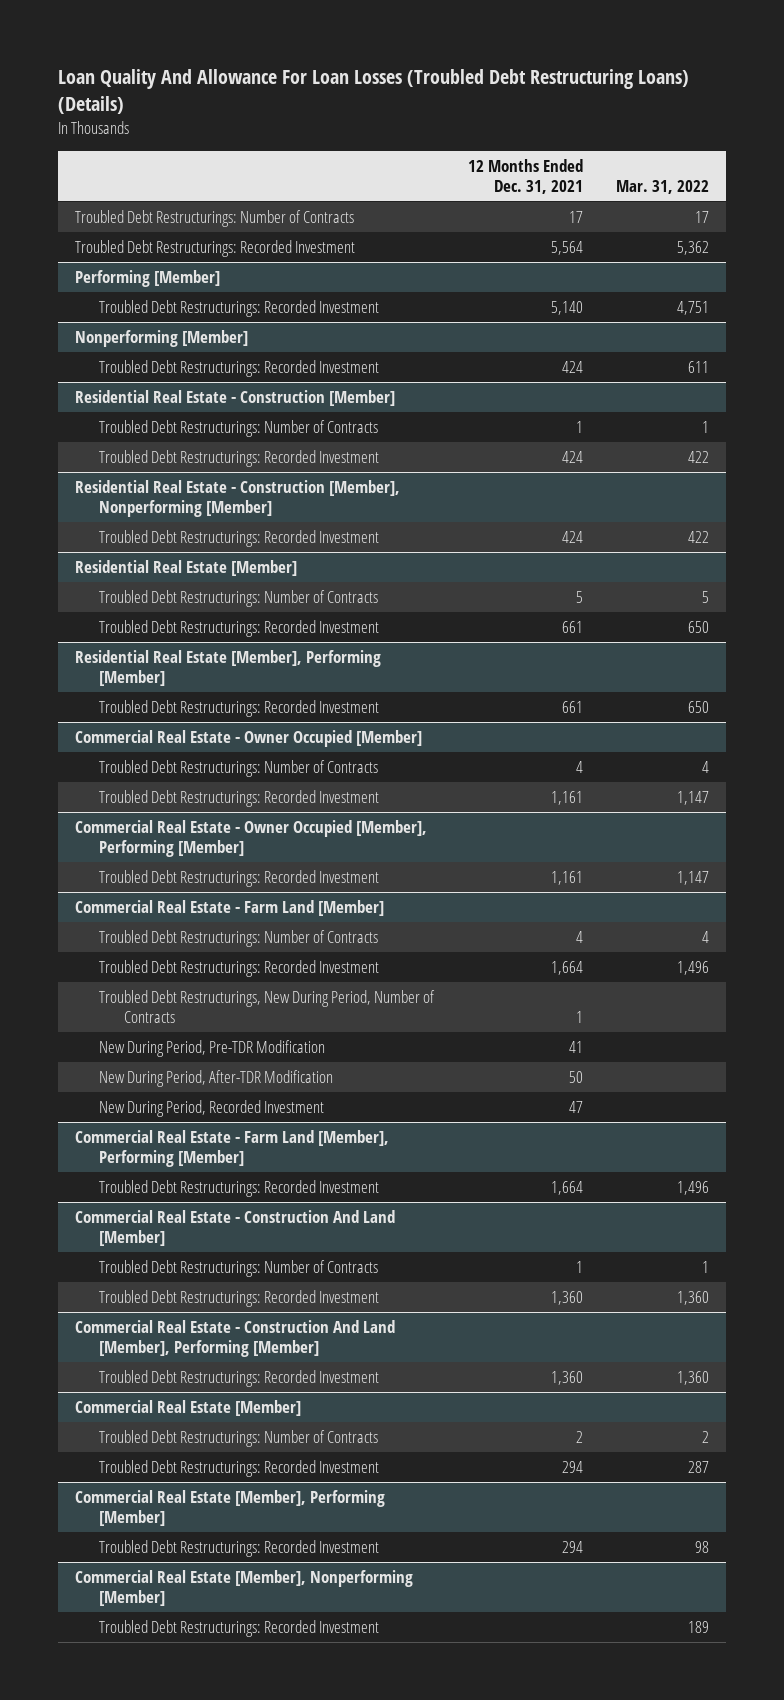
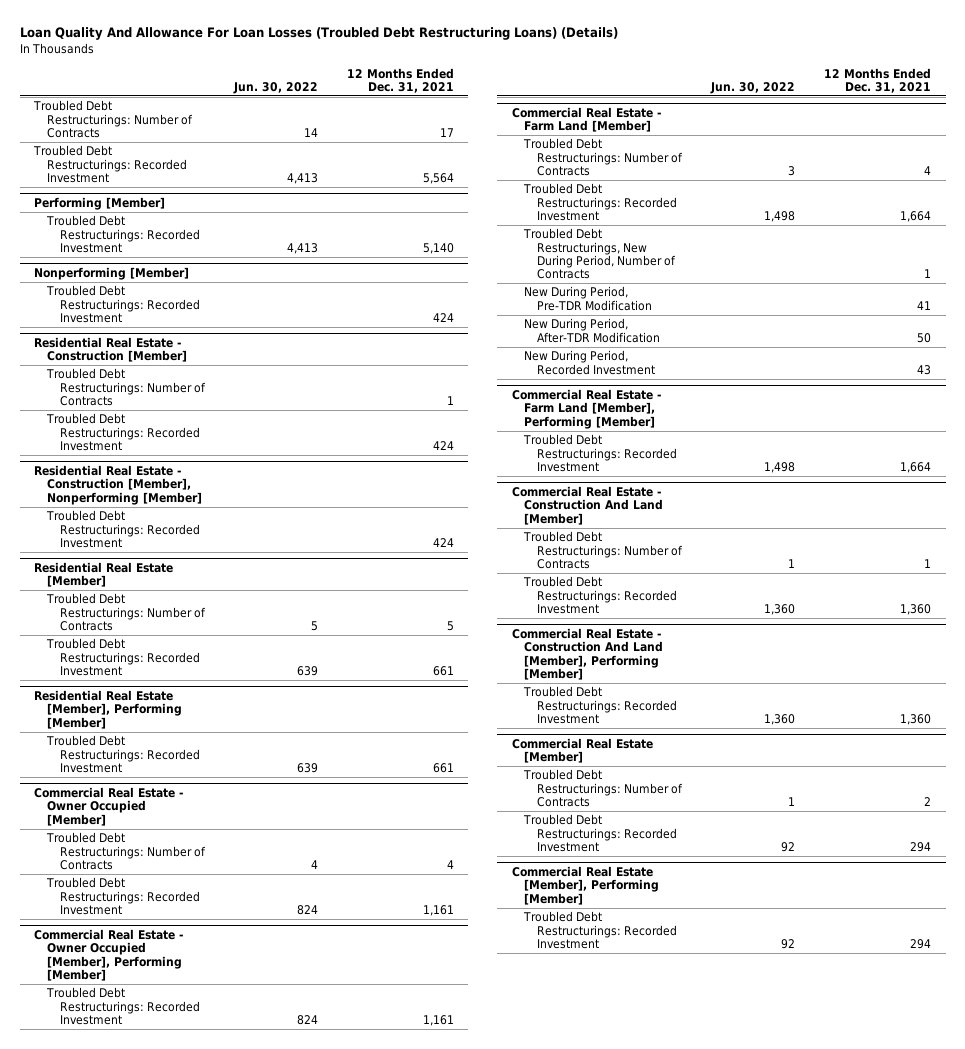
- | 12 Months Ended Dec. 31, 2021 | Mar. 31, 2022
+ | Jun. 30, 2022 | 12 Months Ended Dec. 31, 2021
@ Commercial Real Estate - Farm Land [Member]
- New During Period, Recorded Investment | 47 |
+ New During Period, Recorded Investment | | 43
- Commercial Real Estate [Member], Nonperforming [Member]
- Troubled Debt Restructurings: Recorded Investment | | 189

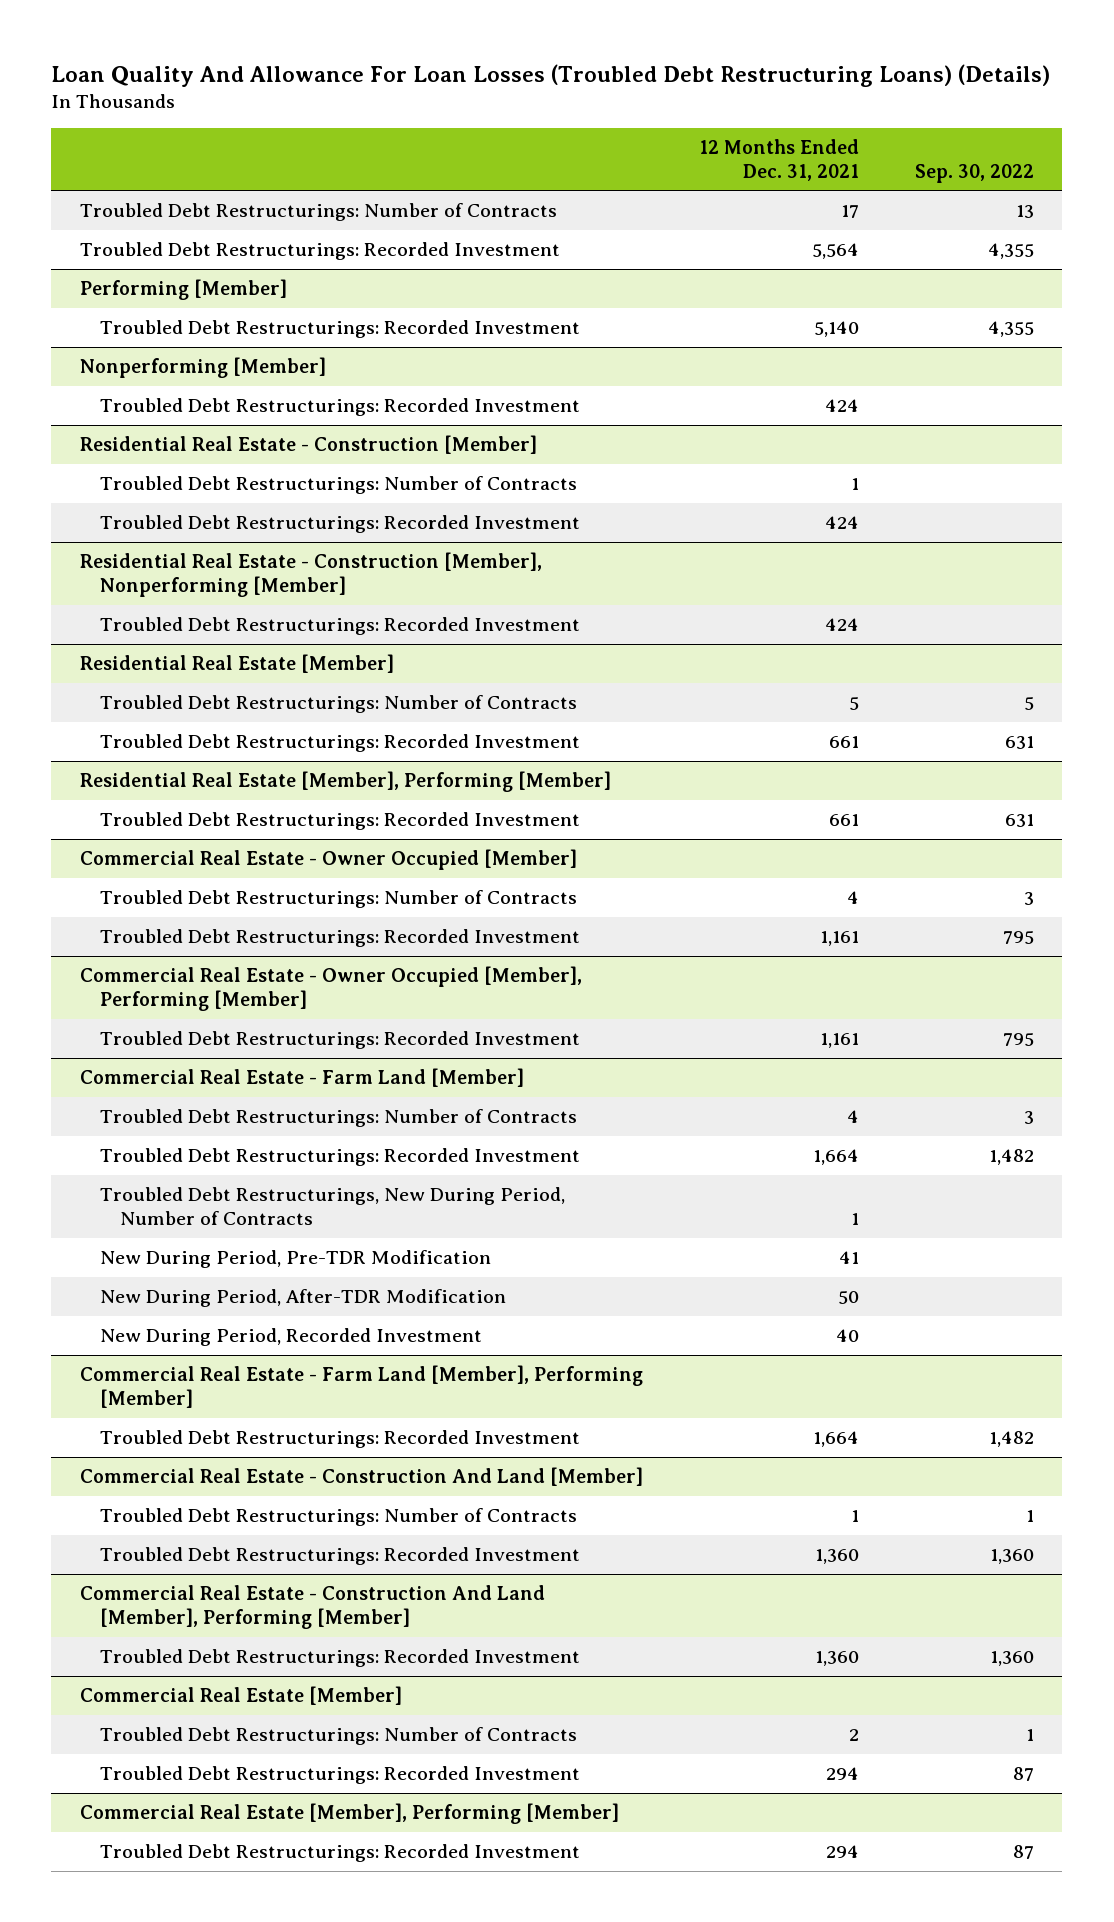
- | Jun. 30, 2022 | 12 Months Ended Dec. 31, 2021
+ | 12 Months Ended Dec. 31, 2021 | Sep. 30, 2022
@ Commercial Real Estate - Farm Land [Member]
- New During Period, Recorded Investment | | 43
+ New During Period, Recorded Investment | 40 |

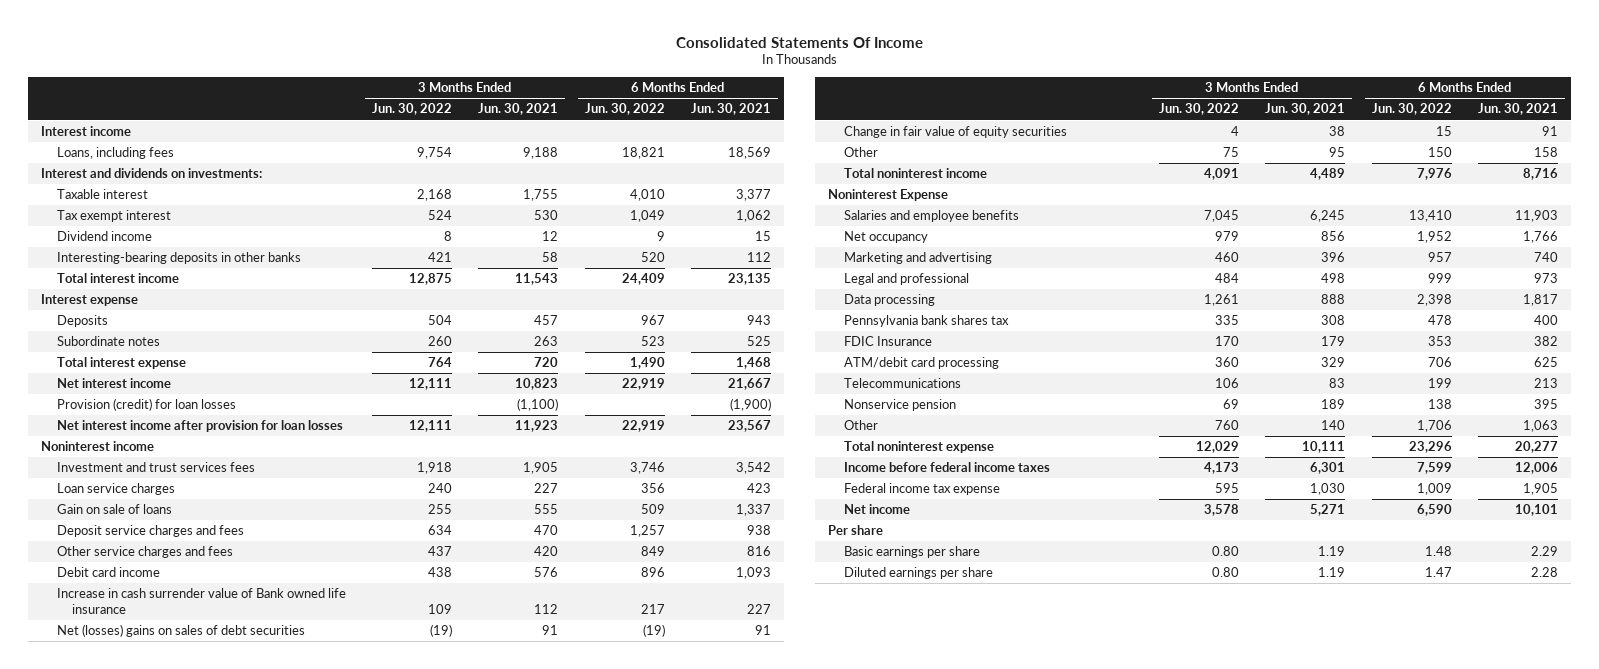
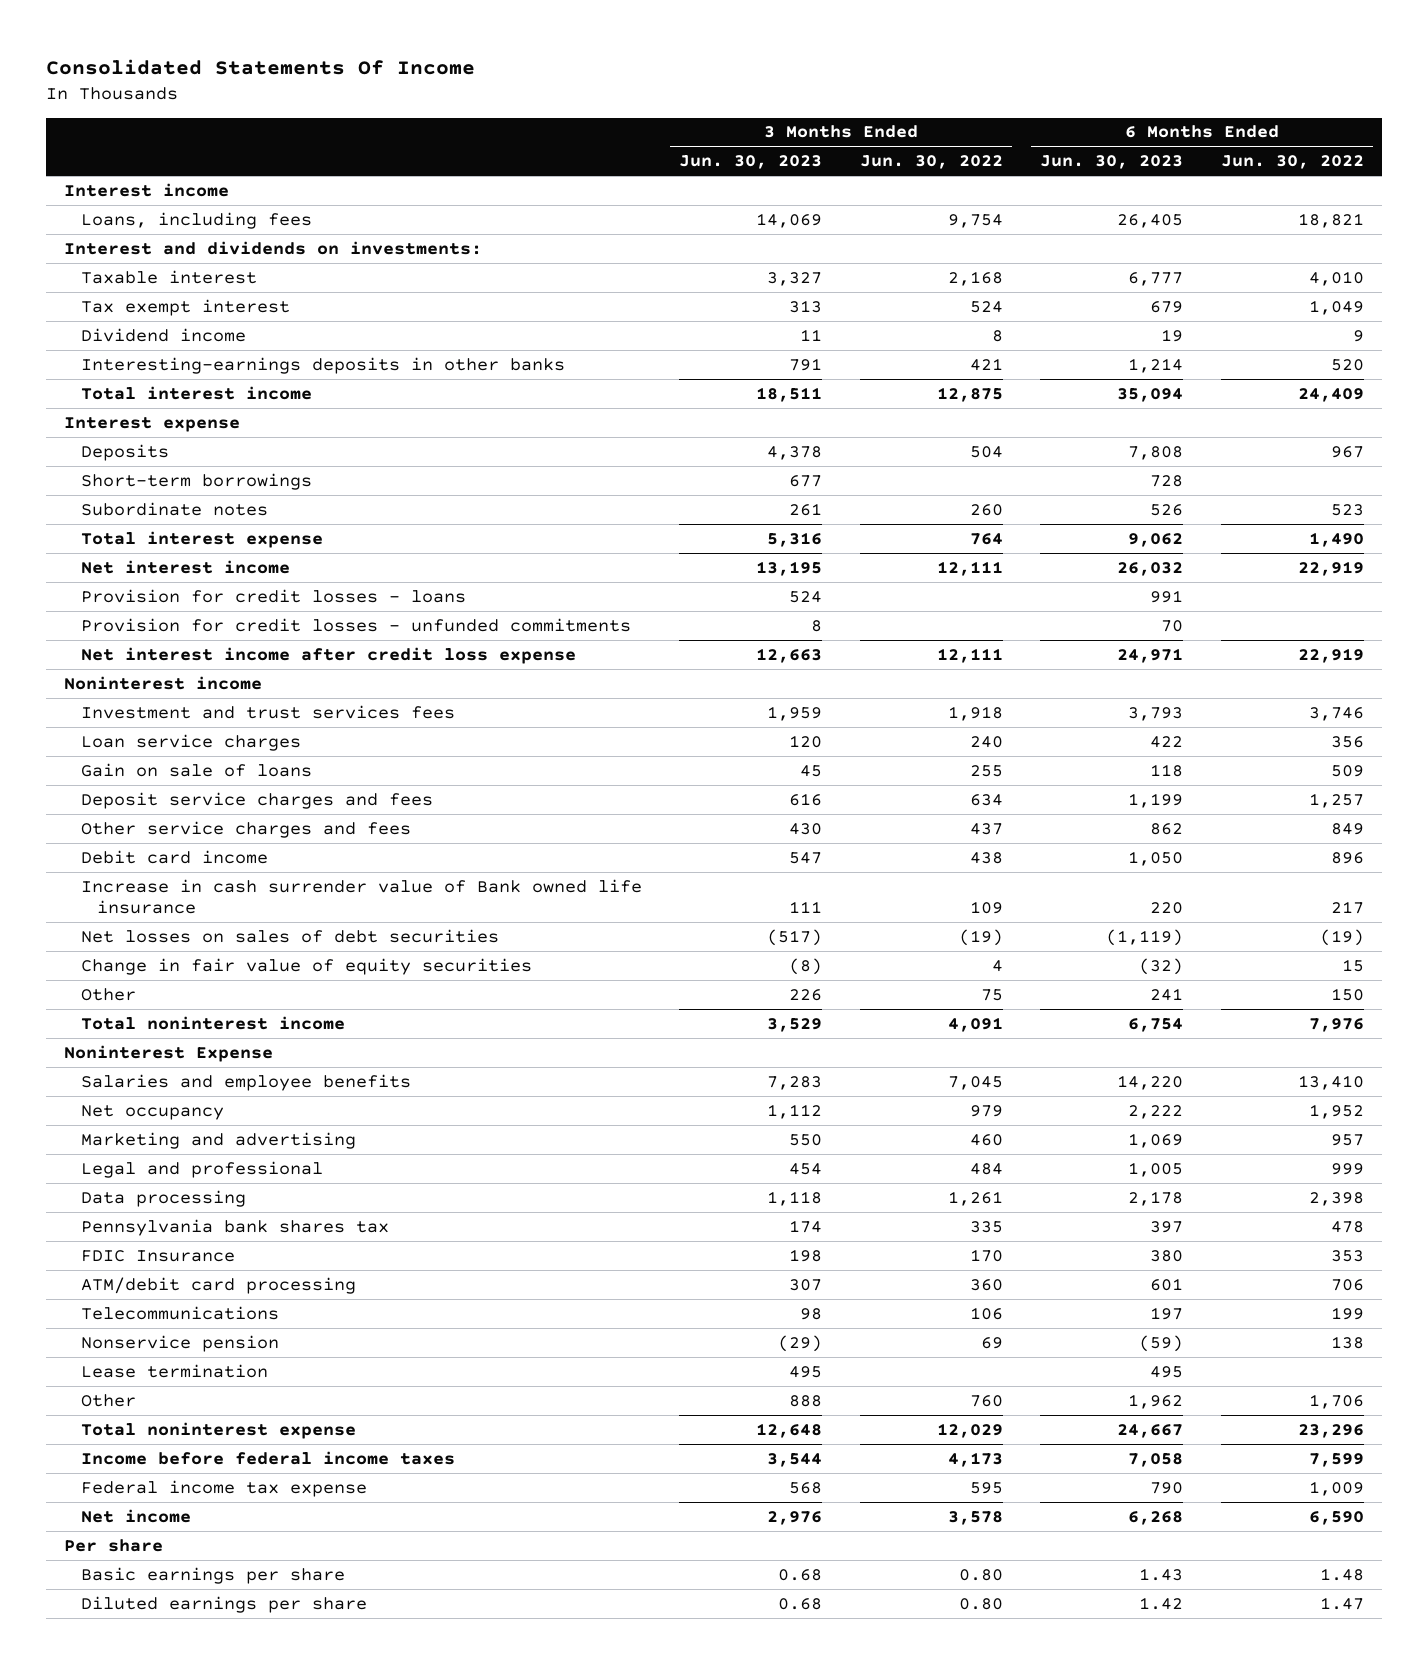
- | 3 Months Ended Jun. 30, 2022 | 3 Months Ended Jun. 30, 2021 | 6 Months Ended Jun. 30, 2022 | 6 Months Ended Jun. 30, 2021
+ | 3 Months Ended Jun. 30, 2023 | 3 Months Ended Jun. 30, 2022 | 6 Months Ended Jun. 30, 2023 | 6 Months Ended Jun. 30, 2022
- Interesting-bearing deposits in other banks | 421 | 58 | 520 | 112
+ Interesting-earnings deposits in other banks | 791 | 421 | 1,214 | 520
+ Short-term borrowings | 677 | | 728 |
- Provision (credit) for loan losses | | (1,100) | | (1,900)
- Net interest income after provision for loan losses | 12,111 | 11,923 | 22,919 | 23,567
+ Provision for credit losses - loans | 524 | | 991 |
+ Provision for credit losses - unfunded commitments | 8 | | 70 |
+ Net interest income after credit loss expense | 12,663 | 12,111 | 24,971 | 22,919
- Net (losses) gains on sales of debt securities | (19) | 91 | (19) | 91
+ Net losses on sales of debt securities | (517) | (19) | (1,119) | (19)
+ Lease termination | 495 | | 495 |

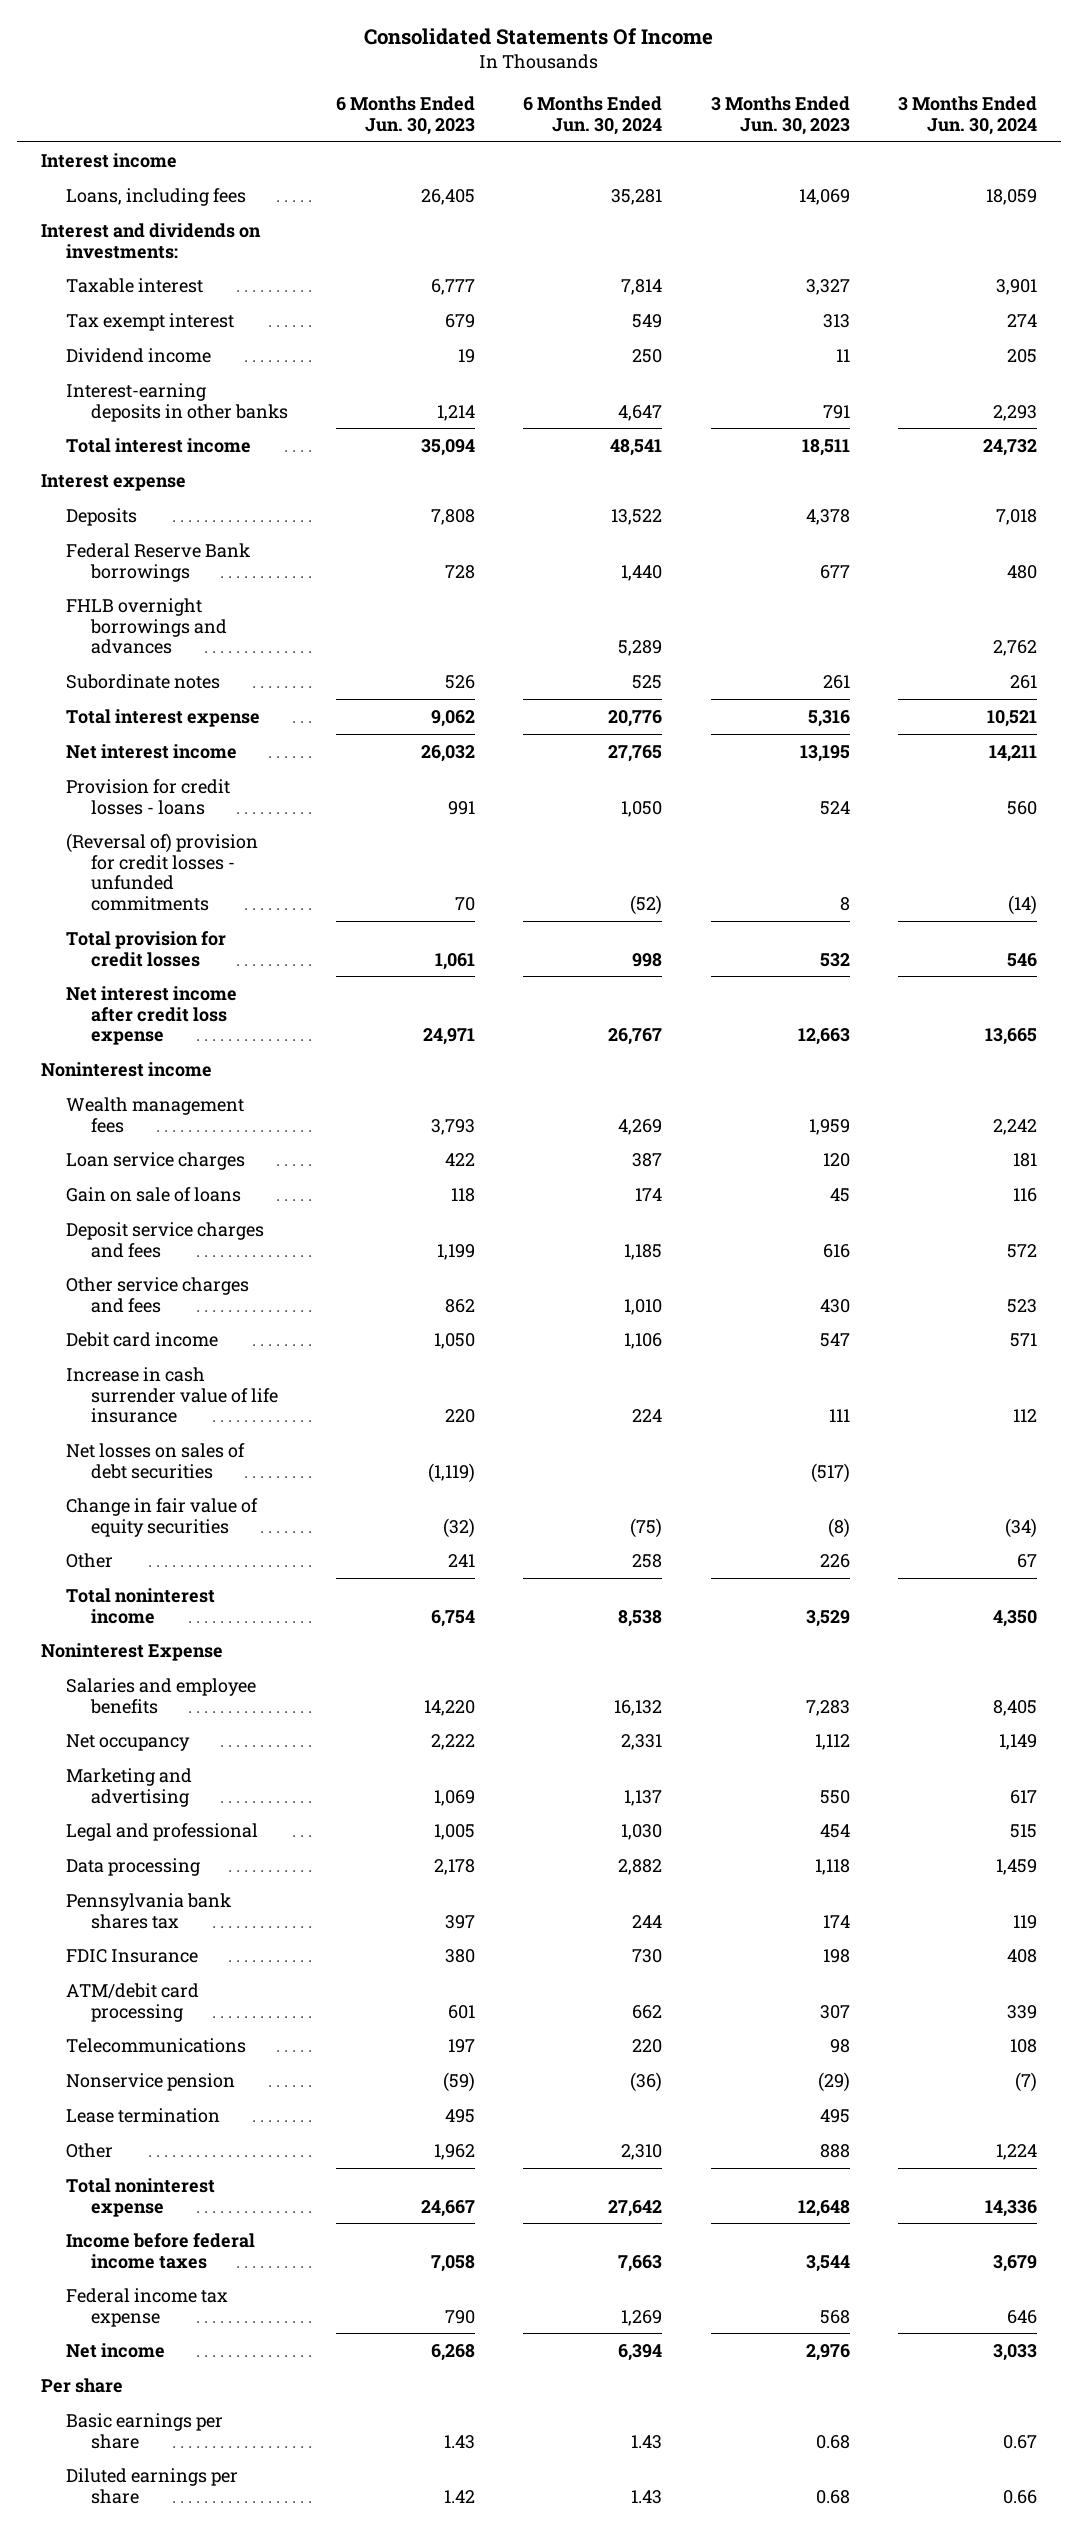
- | 3 Months Ended Jun. 30, 2023 | 3 Months Ended Jun. 30, 2022 | 6 Months Ended Jun. 30, 2023 | 6 Months Ended Jun. 30, 2022
+ | 6 Months Ended Jun. 30, 2023 | 6 Months Ended Jun. 30, 2024 | 3 Months Ended Jun. 30, 2023 | 3 Months Ended Jun. 30, 2024
- Interesting-earnings deposits in other banks | 791 | 421 | 1,214 | 520
+ Interest-earning deposits in other banks | 1,214 | 4,647 | 791 | 2,293
- Short-term borrowings | 677 | | 728 |
+ Federal Reserve Bank borrowings | 728 | 1,440 | 677 | 480
+ FHLB overnight borrowings and advances | | 5,289 | | 2,762
- Provision for credit losses - unfunded commitments | 8 | | 70 |
+ (Reversal of) provision for credit losses - unfunded commitments | 70 | (52) | 8 | (14)
+ Total provision for credit losses | 1,061 | 998 | 532 | 546
- Investment and trust services fees | 1,959 | 1,918 | 3,793 | 3,746
+ Wealth management fees | 3,793 | 4,269 | 1,959 | 2,242
- Increase in cash surrender value of Bank owned life insurance | 111 | 109 | 220 | 217
+ Increase in cash surrender value of life insurance | 220 | 224 | 111 | 112

